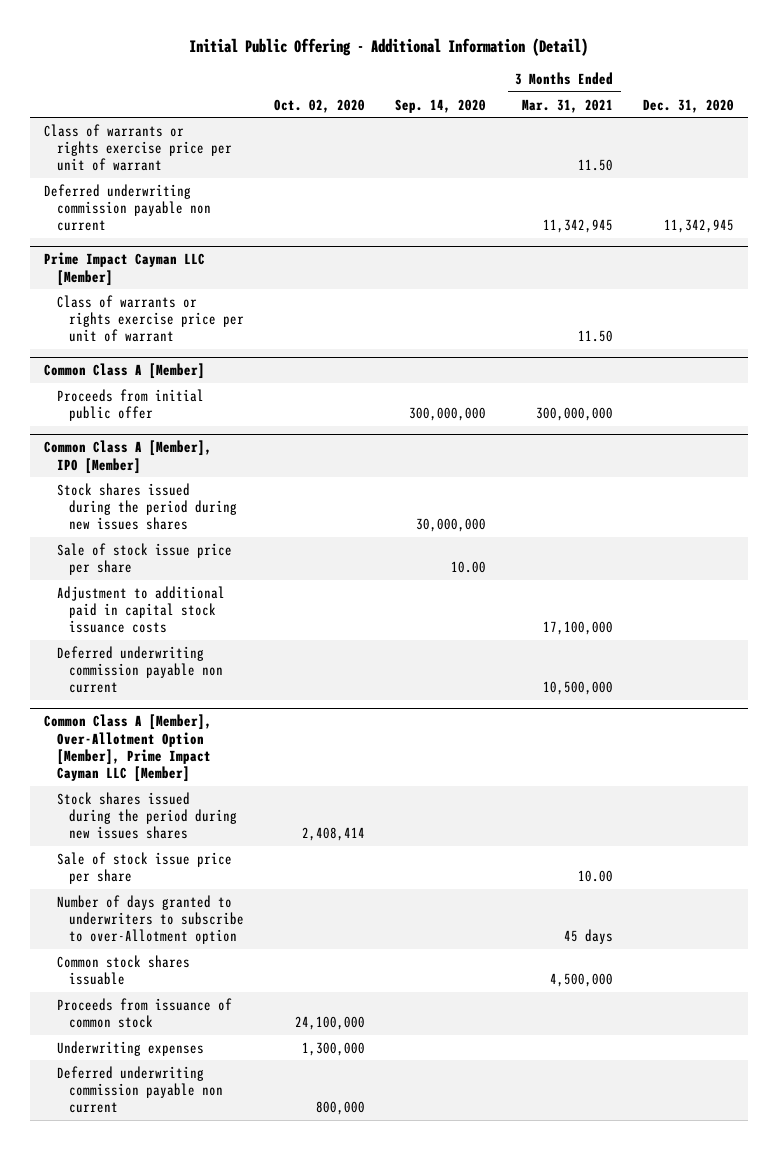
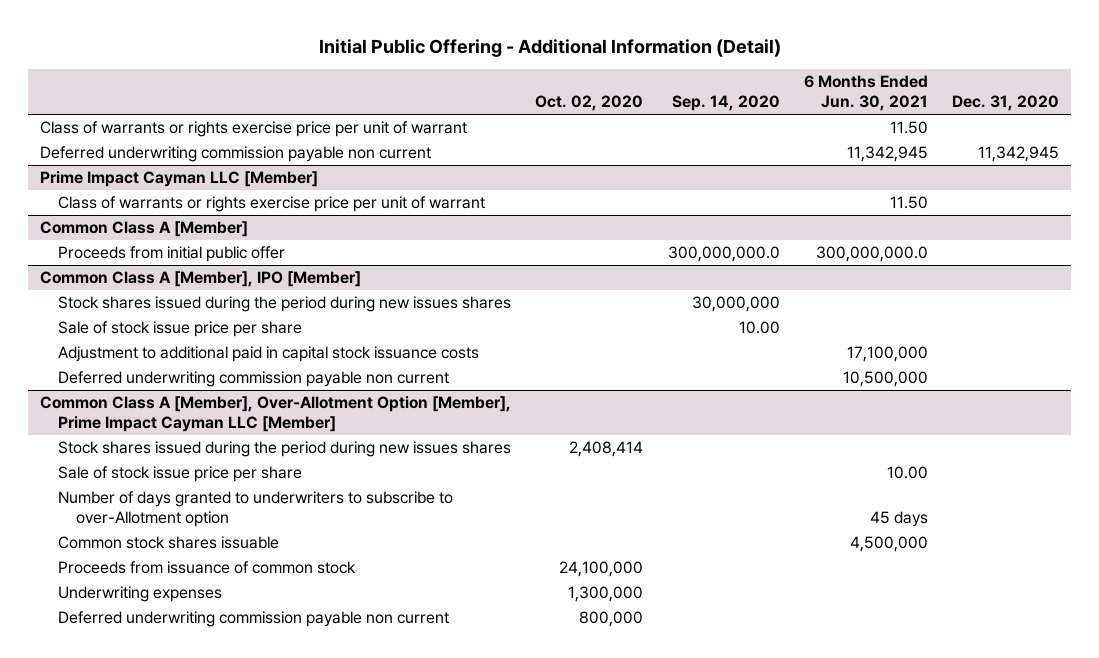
- | Oct. 02, 2020 | Sep. 14, 2020 | 3 Months Ended Mar. 31, 2021 | Dec. 31, 2020
+ | Oct. 02, 2020 | Sep. 14, 2020 | 6 Months Ended Jun. 30, 2021 | Dec. 31, 2020
@ Common Class A [Member]
- Proceeds from initial public offer | | 300,000,000 | 300,000,000 |
+ Proceeds from initial public offer | | 300,000,000.0 | 300,000,000.0 |

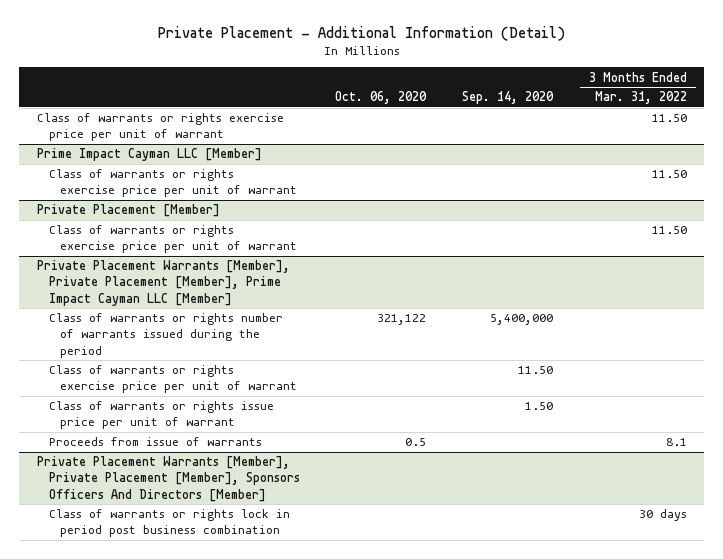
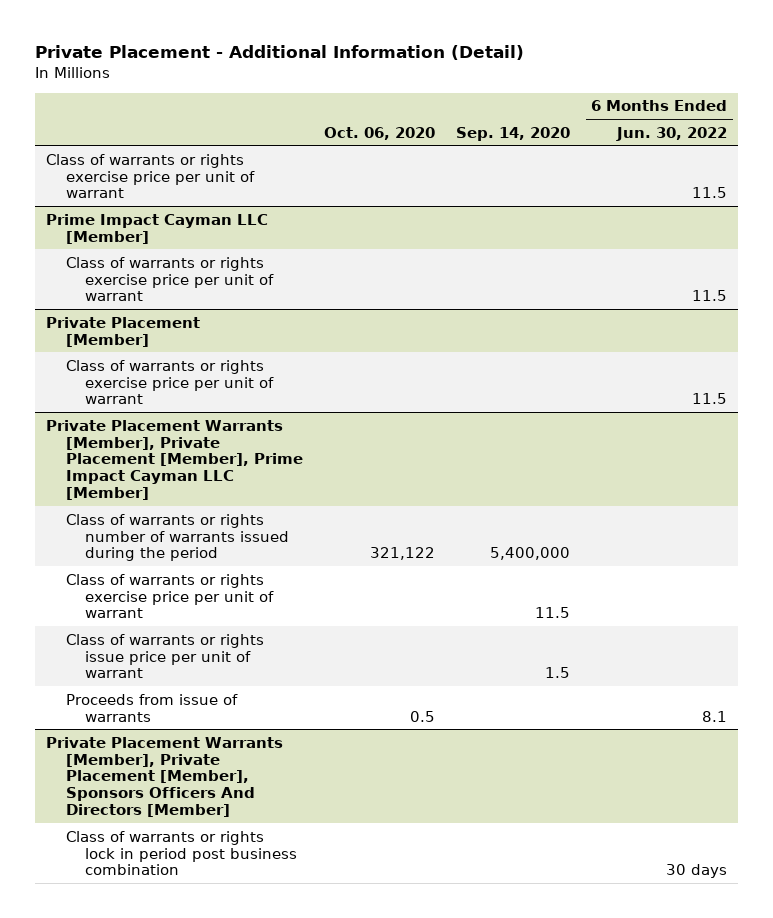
- | Oct. 06, 2020 | Sep. 14, 2020 | 3 Months Ended Mar. 31, 2022
+ | Oct. 06, 2020 | Sep. 14, 2020 | 6 Months Ended Jun. 30, 2022
@ Private Placement Warrants [Member], Private Placement [Member], Prime Impact Cayman LLC [Member]
- Class of warrants or rights exercise price per unit of warrant | | 11.50 |
- Class of warrants or rights issue price per unit of warrant | | 1.50 |
+ Class of warrants or rights exercise price per unit of warrant | | 11.5 |
+ Class of warrants or rights issue price per unit of warrant | | 1.5 |

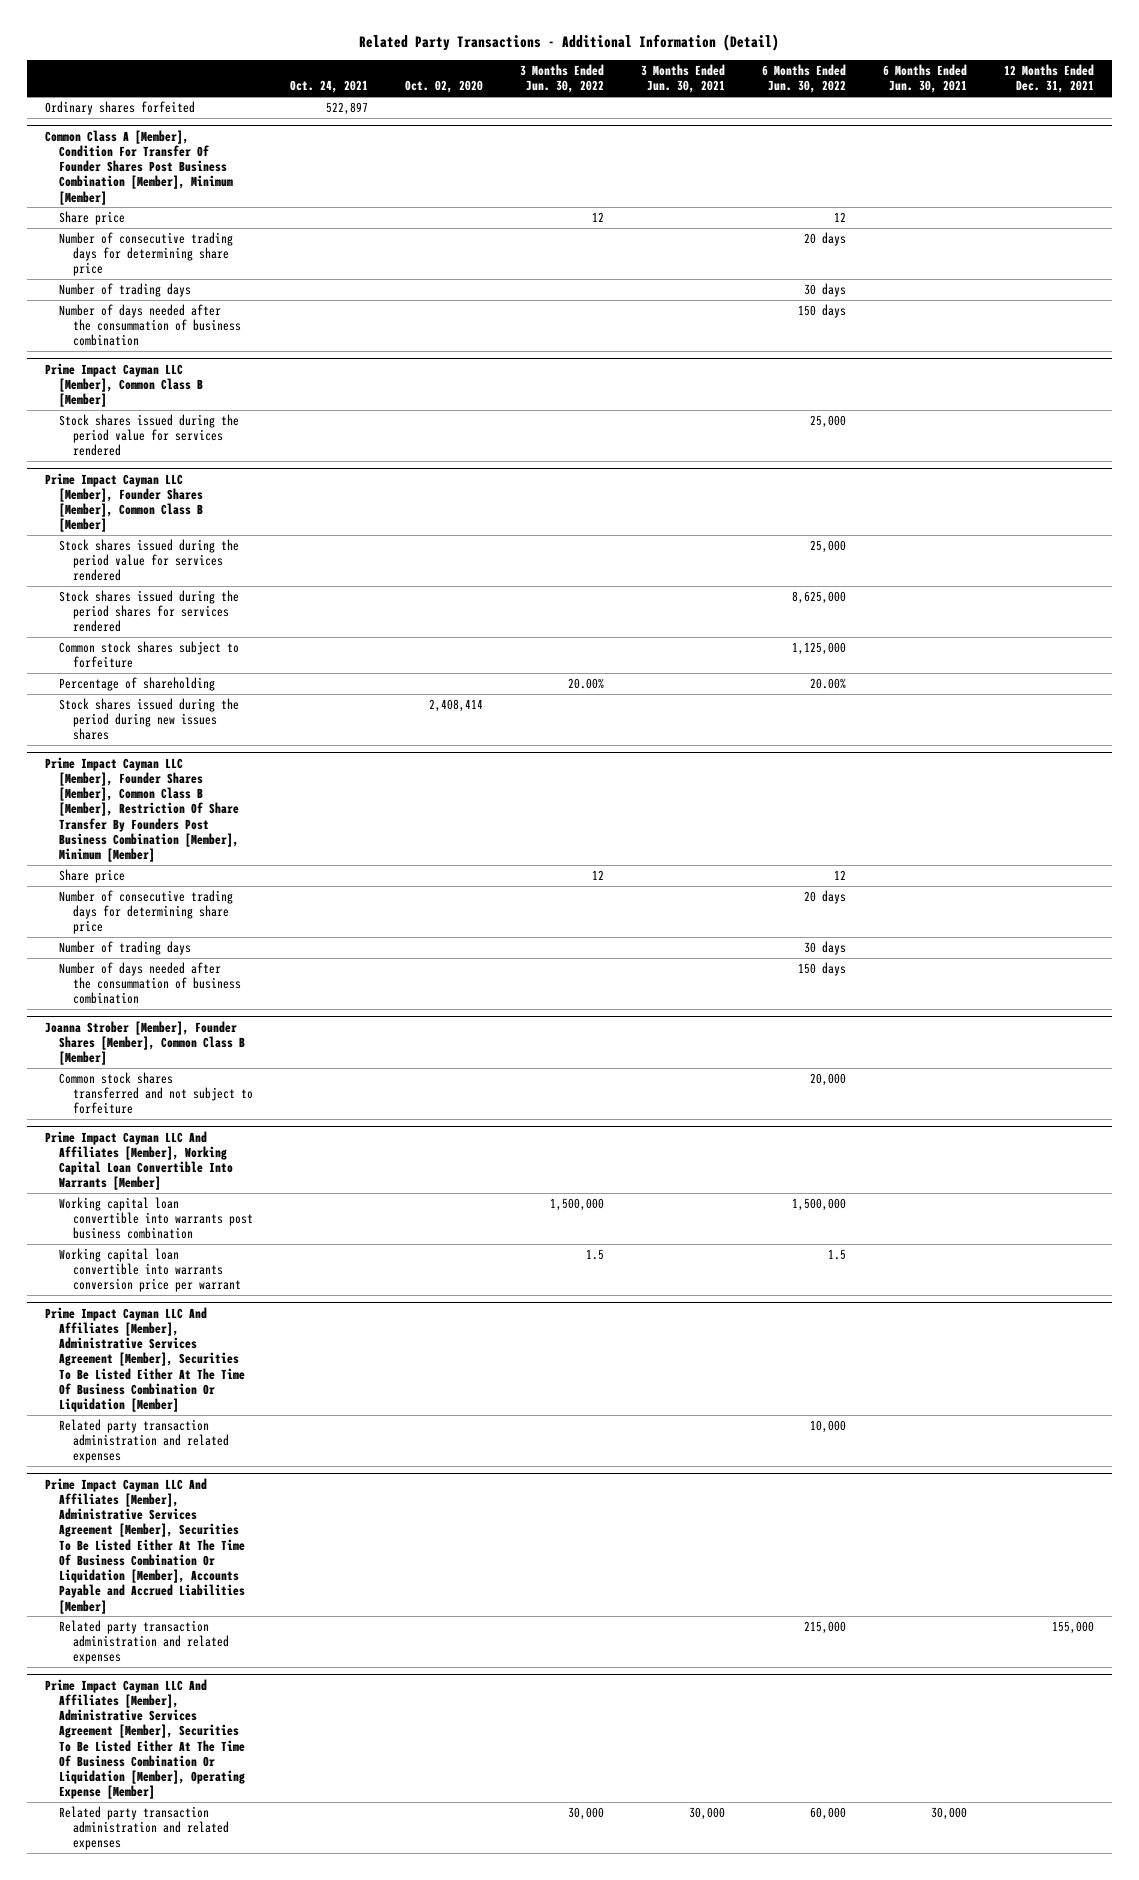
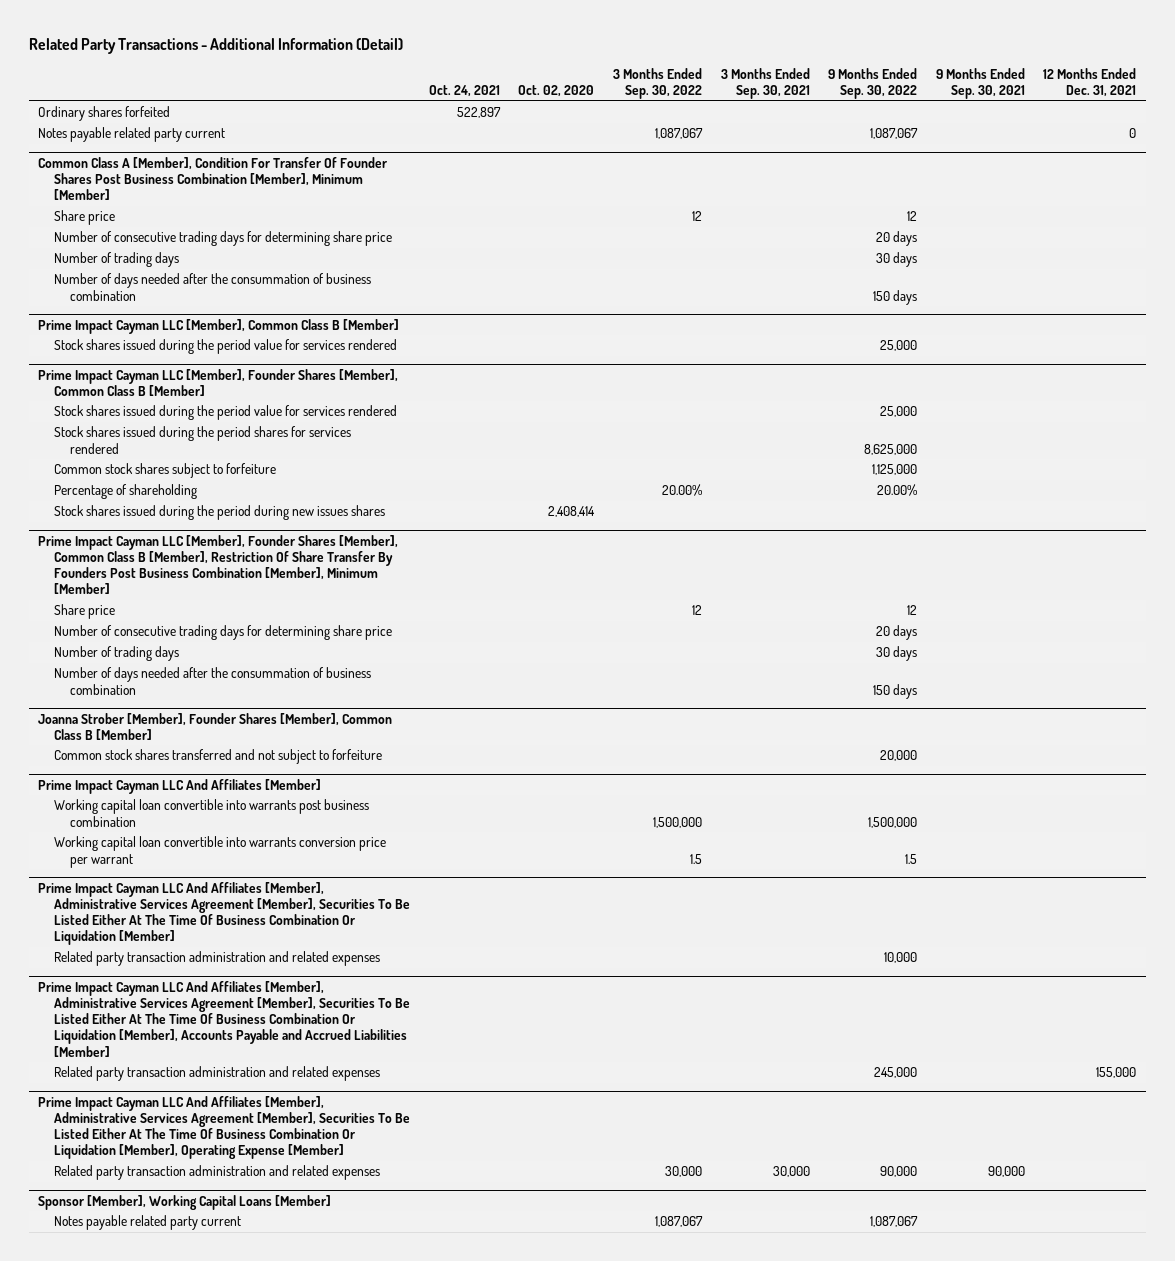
- | Oct. 24, 2021 | Oct. 02, 2020 | 3 Months Ended Jun. 30, 2022 | 3 Months Ended Jun. 30, 2021 | 6 Months Ended Jun. 30, 2022 | 6 Months Ended Jun. 30, 2021 | 12 Months Ended Dec. 31, 2021
+ | Oct. 24, 2021 | Oct. 02, 2020 | 3 Months Ended Sep. 30, 2022 | 3 Months Ended Sep. 30, 2021 | 9 Months Ended Sep. 30, 2022 | 9 Months Ended Sep. 30, 2021 | 12 Months Ended Dec. 31, 2021
+ Notes payable related party current | | | 1,087,067 | | 1,087,067 | | 0
- Prime Impact Cayman LLC And Affiliates [Member], Working Capital Loan Convertible Into Warrants [Member]
+ Prime Impact Cayman LLC And Affiliates [Member]
+ Sponsor [Member], Working Capital Loans [Member]
+ Notes payable related party current | | | 1,087,067 | | 1,087,067 | |

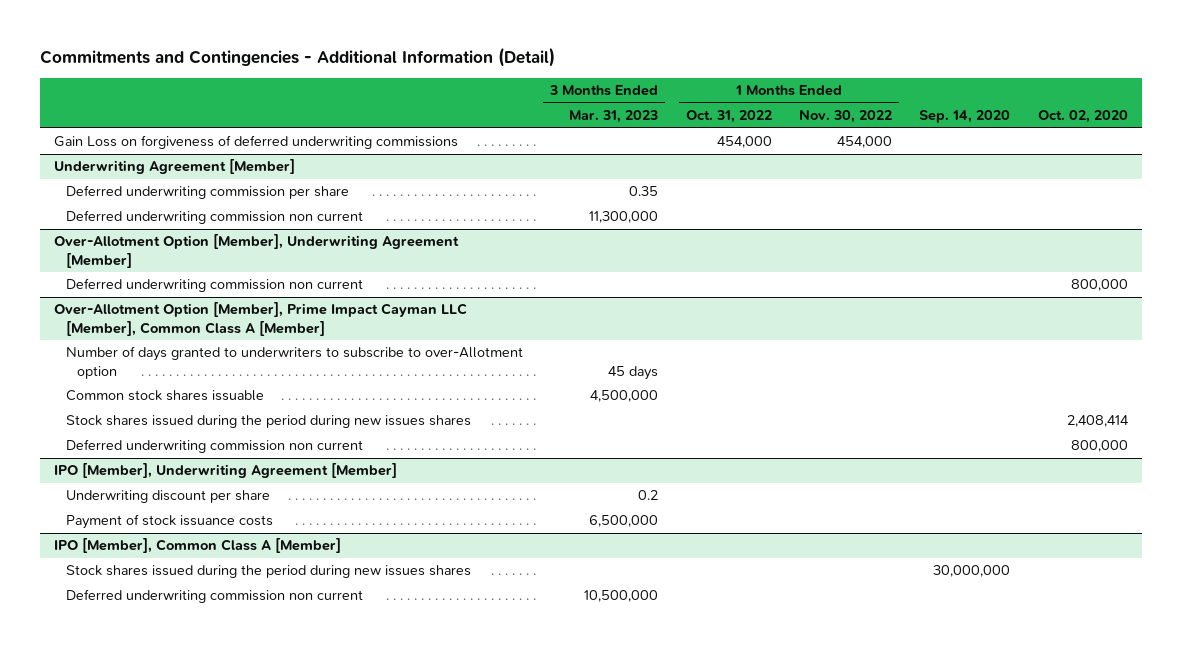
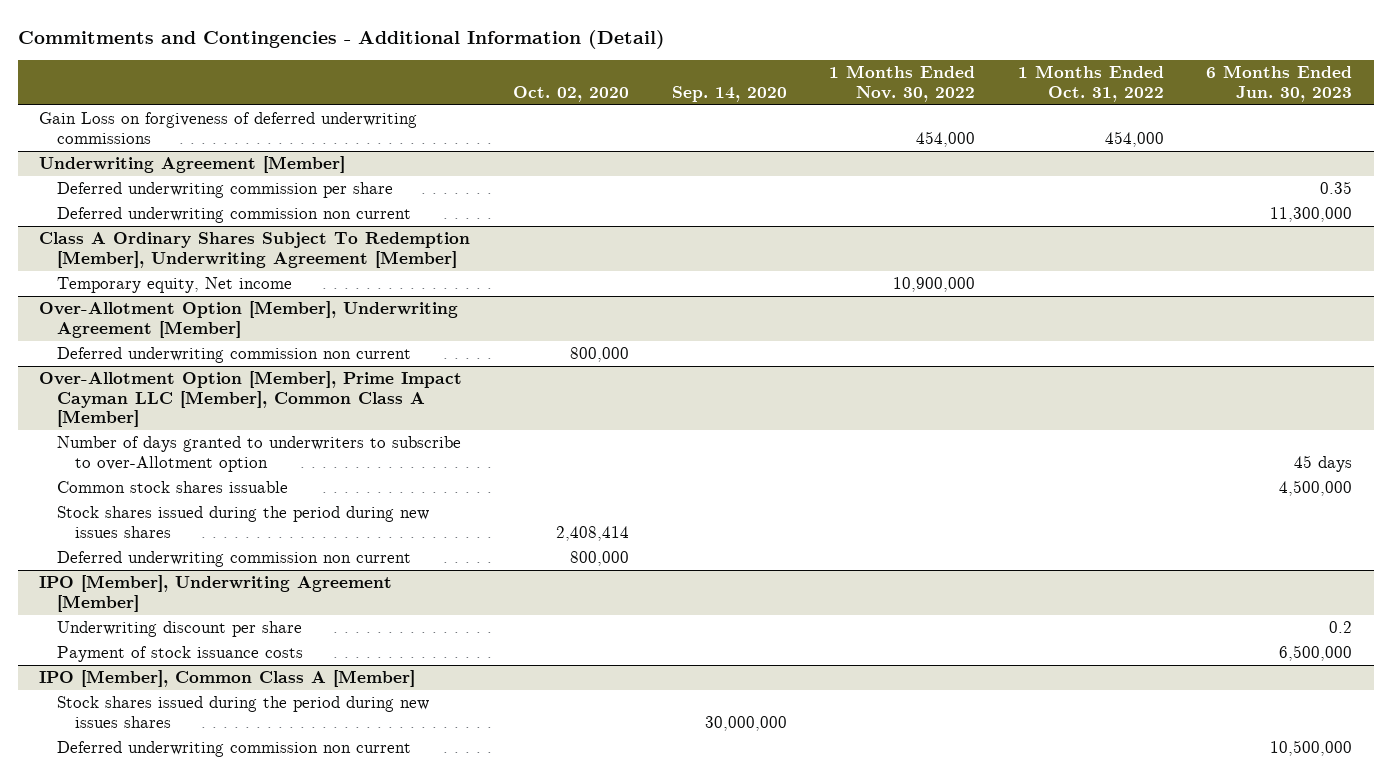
- | 3 Months Ended Mar. 31, 2023 | 1 Months Ended Oct. 31, 2022 | 1 Months Ended Nov. 30, 2022 | Sep. 14, 2020 | Oct. 02, 2020
+ | Oct. 02, 2020 | Sep. 14, 2020 | 1 Months Ended Nov. 30, 2022 | 1 Months Ended Oct. 31, 2022 | 6 Months Ended Jun. 30, 2023
+ Class A Ordinary Shares Subject To Redemption [Member], Underwriting Agreement [Member]
+ Temporary equity, Net income | | | 10,900,000 | |

